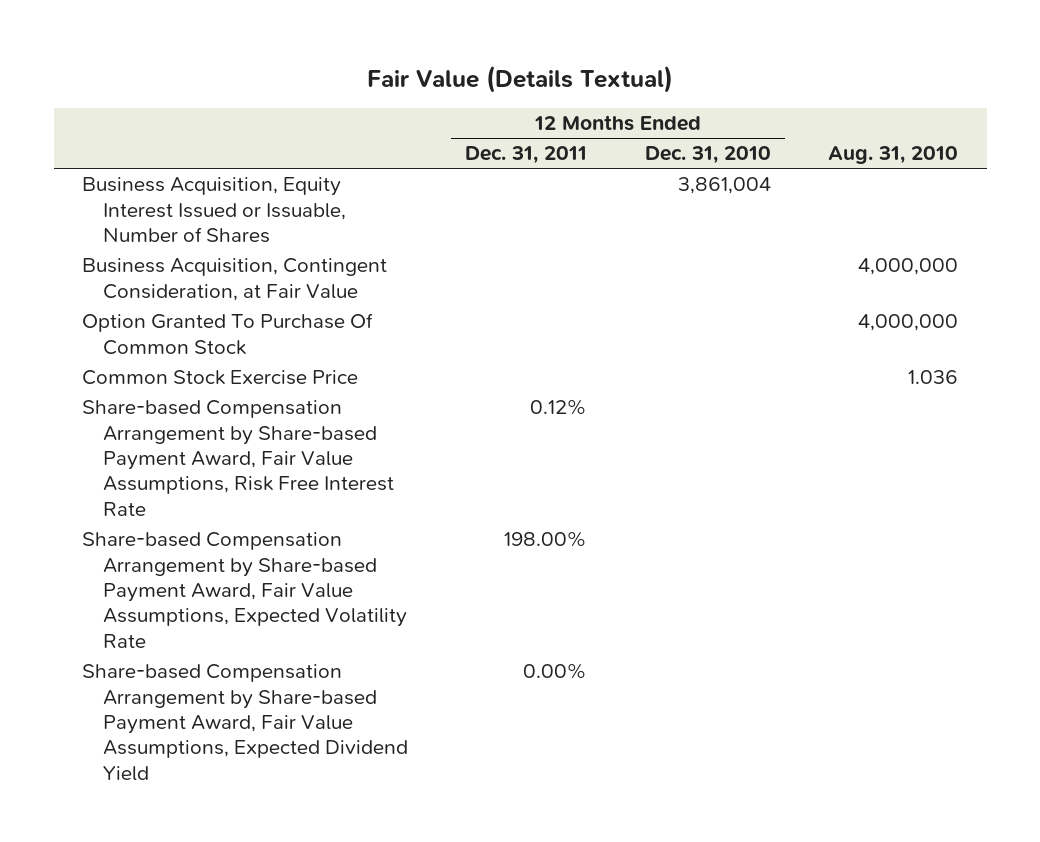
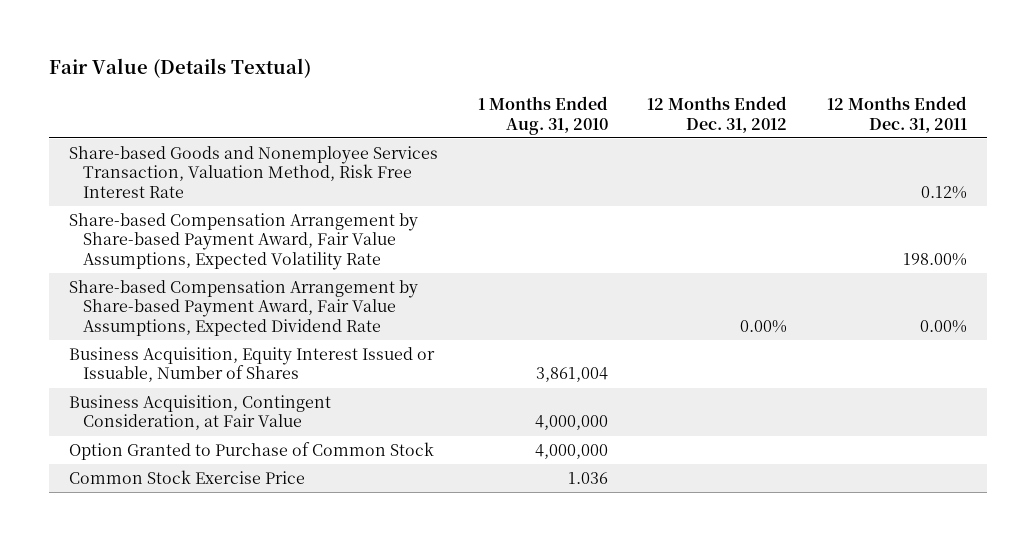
- | 12 Months Ended Dec. 31, 2011 | 12 Months Ended Dec. 31, 2010 | Aug. 31, 2010
+ | 1 Months Ended Aug. 31, 2010 | 12 Months Ended Dec. 31, 2012 | 12 Months Ended Dec. 31, 2011
+ Share-based Goods and Nonemployee Services Transaction, Valuation Method, Risk Free Interest Rate | | | 0.12%
moved up: Share-based Compensation Arrangement by Share-based Payment Award, Fair Value Assumptions, Expected Volatility Rate | | | 198.00%
+ Share-based Compensation Arrangement by Share-based Payment Award, Fair Value Assumptions, Expected Dividend Rate | | 0.00% | 0.00%
- Option Granted To Purchase Of Common Stock | | | 4,000,000
+ Option Granted to Purchase of Common Stock | 4,000,000 | |
- Share-based Compensation Arrangement by Share-based Payment Award, Fair Value Assumptions, Risk Free Interest Rate | 0.12% | |
- Share-based Compensation Arrangement by Share-based Payment Award, Fair Value Assumptions, Expected Dividend Yield | 0.00% | |

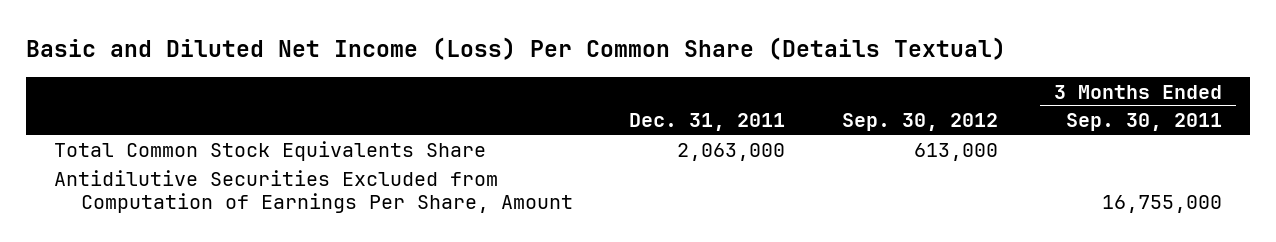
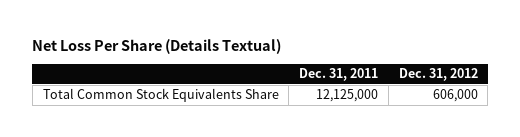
- Basic and Diluted Net Income (Loss) Per Common Share (Details Textual)
+ Net Loss Per Share (Details Textual)
- | Dec. 31, 2011 | Sep. 30, 2012 | 3 Months Ended Sep. 30, 2011
+ | Dec. 31, 2011 | Dec. 31, 2012
- Total Common Stock Equivalents Share | 2,063,000 | 613,000 |
- Antidilutive Securities Excluded from Computation of Earnings Per Share, Amount | | | 16,755,000
+ Total Common Stock Equivalents Share | 12,125,000 | 606,000

